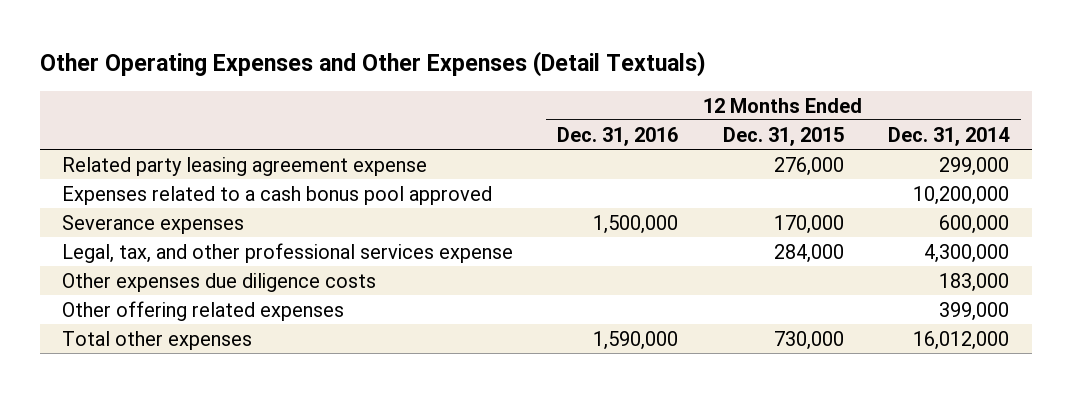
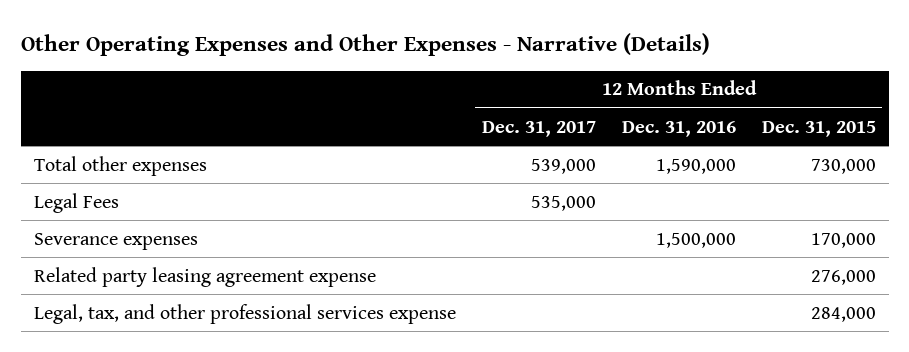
- Other Operating Expenses and Other Expenses (Detail Textuals)
+ Other Operating Expenses and Other Expenses - Narrative (Details)
- | 12 Months Ended Dec. 31, 2016 | 12 Months Ended Dec. 31, 2015 | 12 Months Ended Dec. 31, 2014
+ | 12 Months Ended Dec. 31, 2017 | 12 Months Ended Dec. 31, 2016 | 12 Months Ended Dec. 31, 2015
- Expenses related to a cash bonus pool approved | | | 10,200,000
moved up: Total other expenses | 539,000 | 1,590,000 | 730,000
+ Legal Fees | 535,000 | |
moved down: Related party leasing agreement expense | | | 276,000
- Other expenses due diligence costs | | | 183,000
- Other offering related expenses | | | 399,000

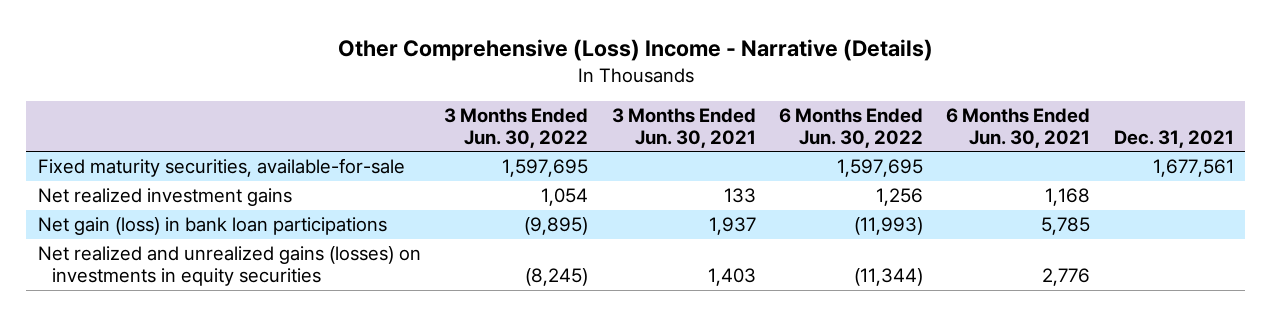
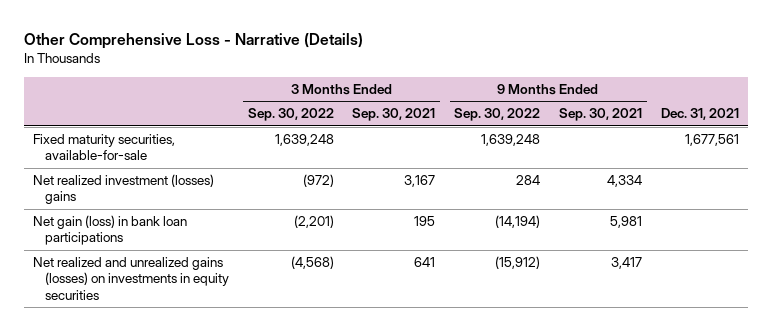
- Other Comprehensive (Loss) Income - Narrative (Details)
+ Other Comprehensive Loss - Narrative (Details)
- | 3 Months Ended Jun. 30, 2022 | 3 Months Ended Jun. 30, 2021 | 6 Months Ended Jun. 30, 2022 | 6 Months Ended Jun. 30, 2021 | Dec. 31, 2021
+ | 3 Months Ended Sep. 30, 2022 | 3 Months Ended Sep. 30, 2021 | 9 Months Ended Sep. 30, 2022 | 9 Months Ended Sep. 30, 2021 | Dec. 31, 2021
- Net realized investment gains | 1,054 | 133 | 1,256 | 1,168 |
+ Net realized investment (losses) gains | (972) | 3,167 | 284 | 4,334 |

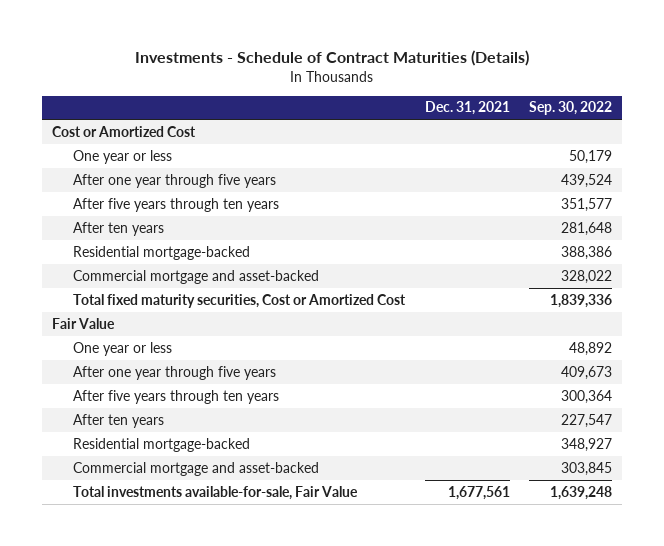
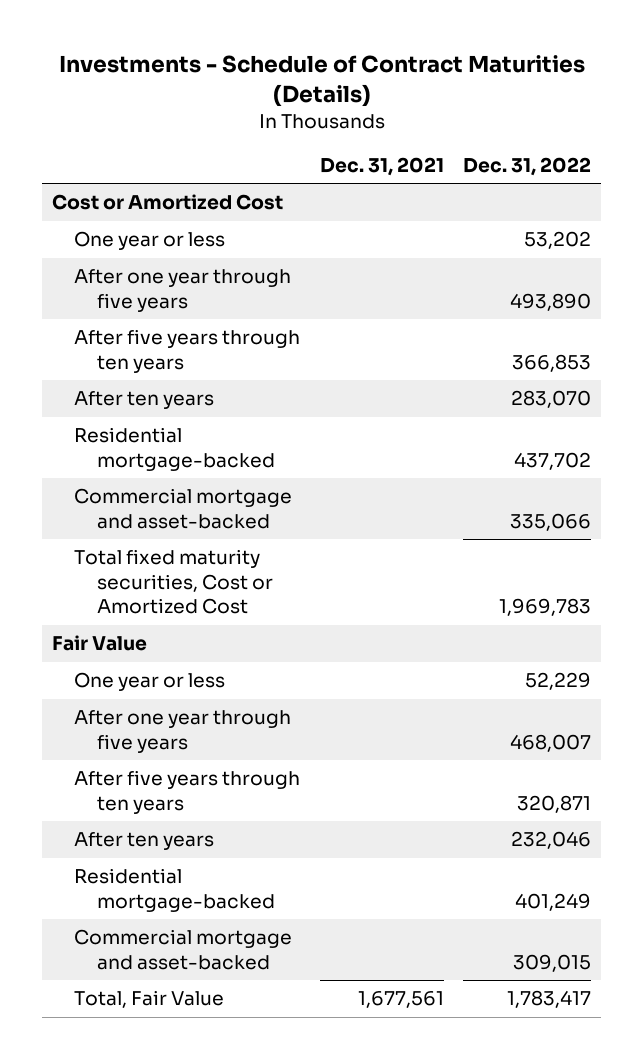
- | Dec. 31, 2021 | Sep. 30, 2022
+ | Dec. 31, 2021 | Dec. 31, 2022
- Total investments available-for-sale, Fair Value | 1,677,561 | 1,639,248
+ Total, Fair Value | 1,677,561 | 1,783,417

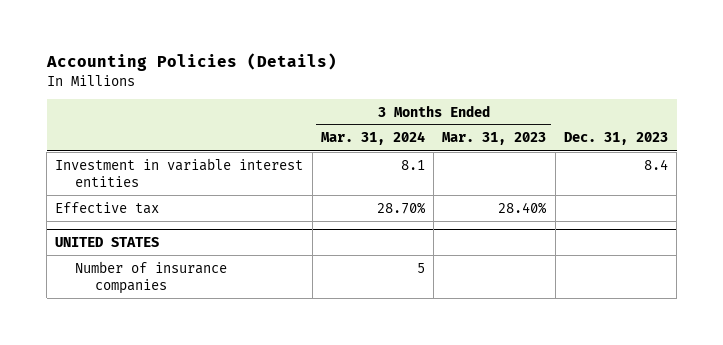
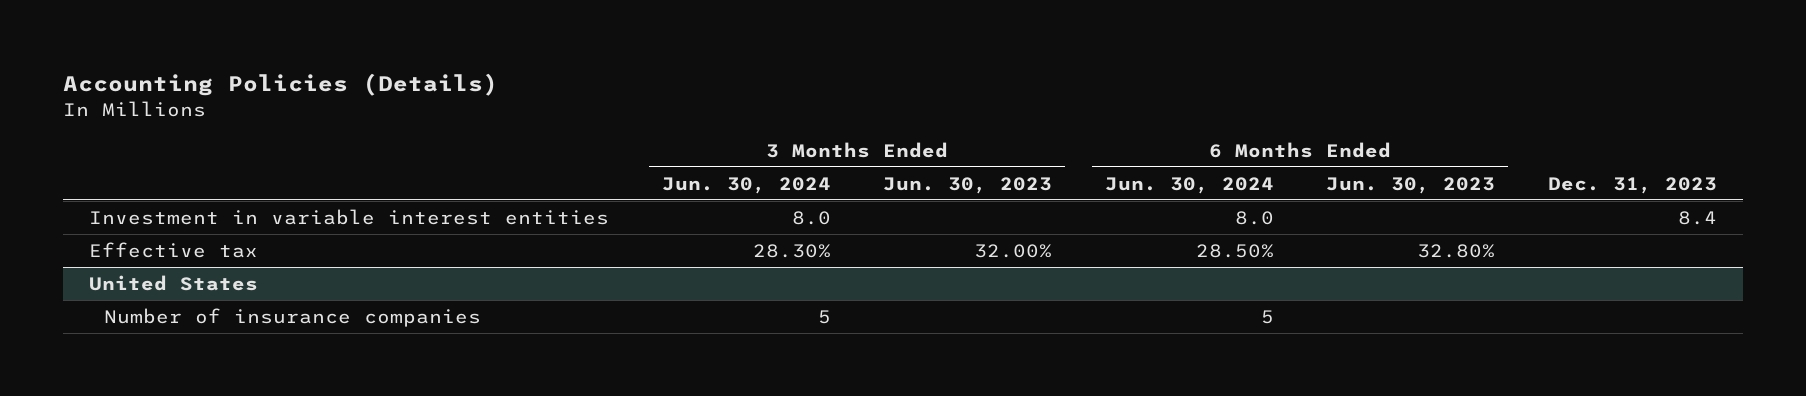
- | 3 Months Ended Mar. 31, 2024 | 3 Months Ended Mar. 31, 2023 | Dec. 31, 2023
+ | 3 Months Ended Jun. 30, 2024 | 3 Months Ended Jun. 30, 2023 | 6 Months Ended Jun. 30, 2024 | 6 Months Ended Jun. 30, 2023 | Dec. 31, 2023
- UNITED STATES
+ United States

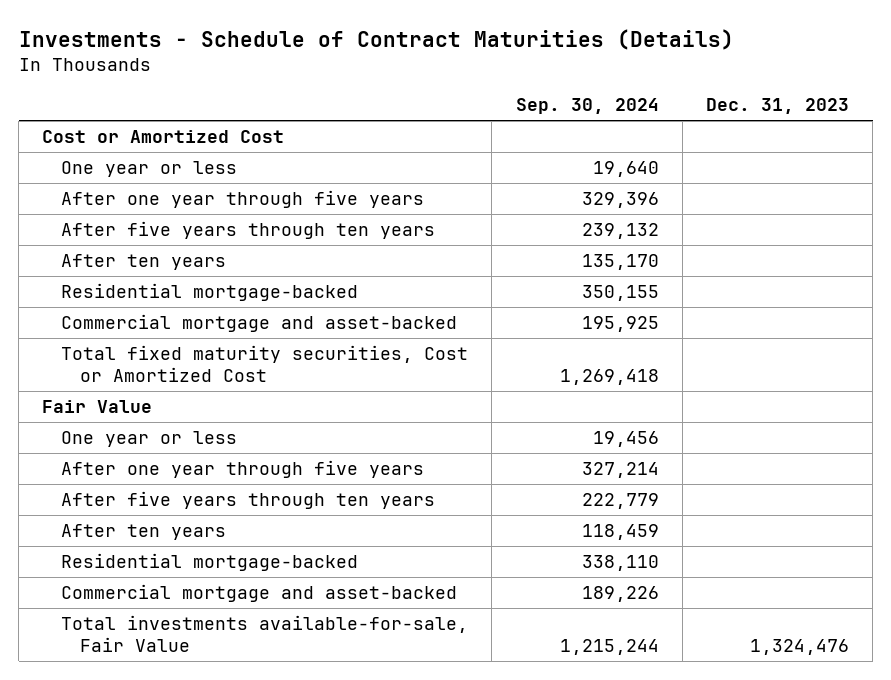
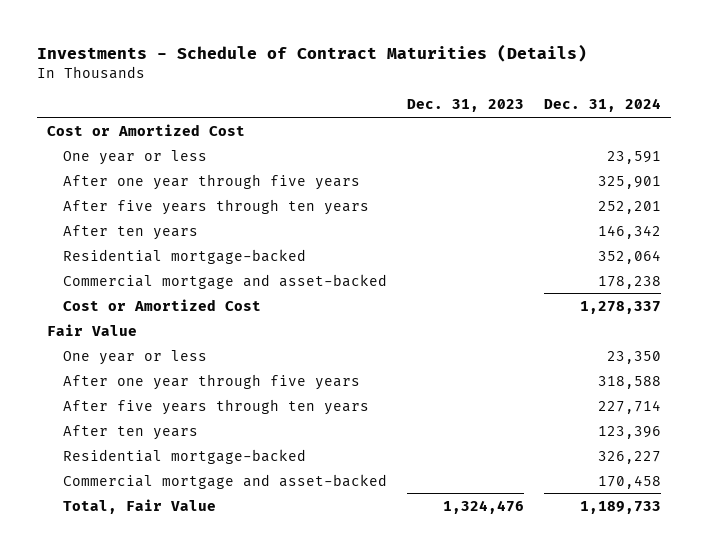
- | Sep. 30, 2024 | Dec. 31, 2023
+ | Dec. 31, 2023 | Dec. 31, 2024
- Total fixed maturity securities, Cost or Amortized Cost | 1,269,418 |
+ Cost or Amortized Cost | | 1,278,337
- Total investments available-for-sale, Fair Value | 1,215,244 | 1,324,476
+ Total, Fair Value | 1,324,476 | 1,189,733

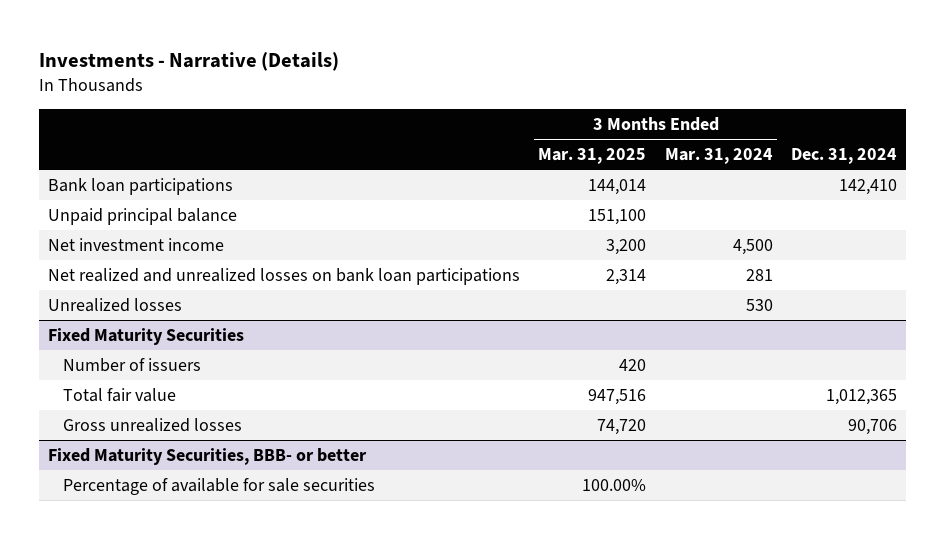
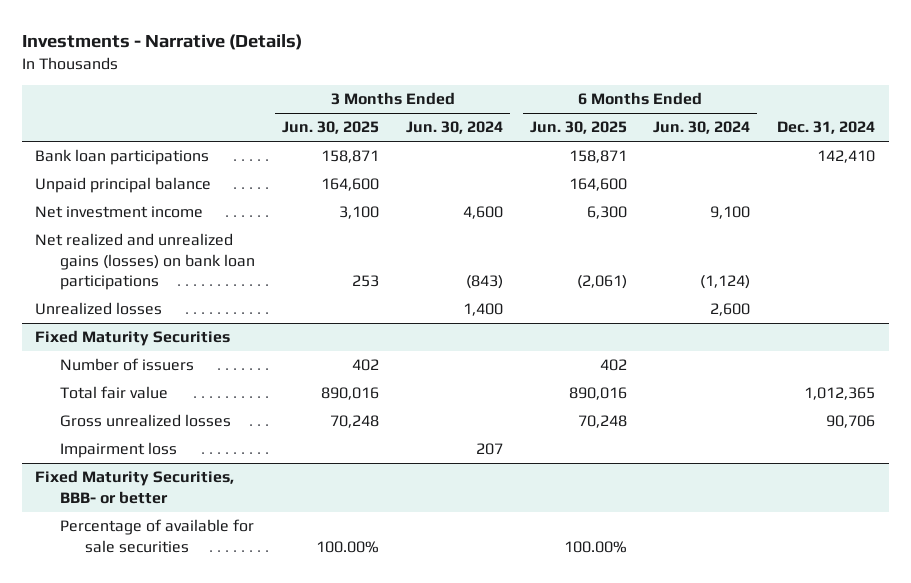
- | 3 Months Ended Mar. 31, 2025 | 3 Months Ended Mar. 31, 2024 | Dec. 31, 2024
+ | 3 Months Ended Jun. 30, 2025 | 3 Months Ended Jun. 30, 2024 | 6 Months Ended Jun. 30, 2025 | 6 Months Ended Jun. 30, 2024 | Dec. 31, 2024
- Net realized and unrealized losses on bank loan participations | 2,314 | 281 |
+ Net realized and unrealized gains (losses) on bank loan participations | 253 | (843) | (2,061) | (1,124) |
@ Fixed Maturity Securities
+ Impairment loss | | 207 | | |

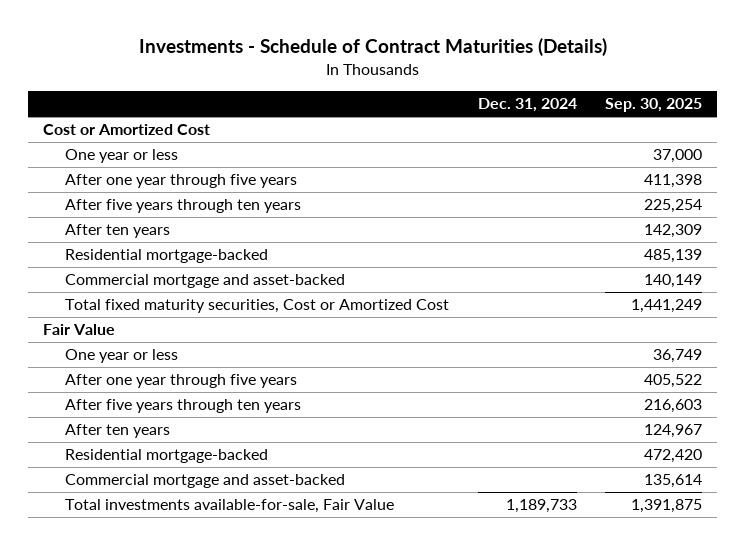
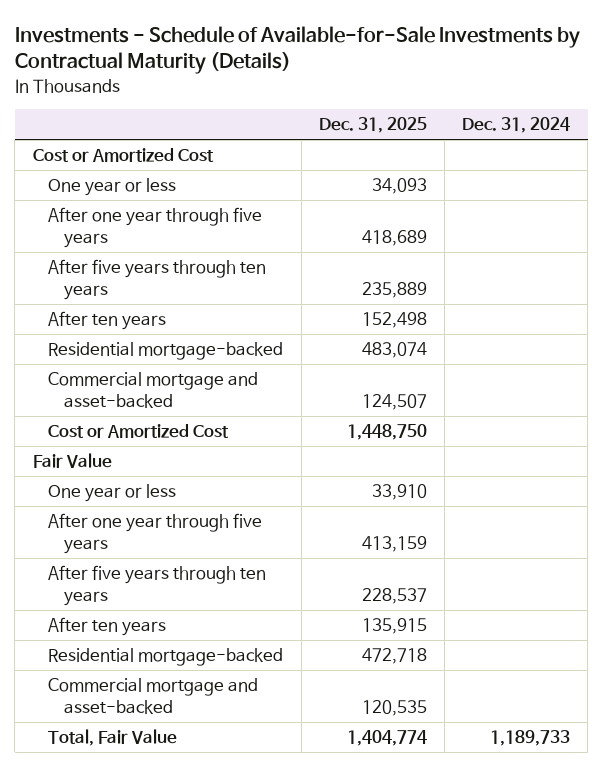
- Investments - Schedule of Contract Maturities (Details)
+ Investments - Schedule of Available-for-Sale Investments by Contractual Maturity (Details)
- | Dec. 31, 2024 | Sep. 30, 2025
+ | Dec. 31, 2025 | Dec. 31, 2024
- Total fixed maturity securities, Cost or Amortized Cost | | 1,441,249
+ Cost or Amortized Cost | 1,448,750 |
- Total investments available-for-sale, Fair Value | 1,189,733 | 1,391,875
+ Total, Fair Value | 1,404,774 | 1,189,733

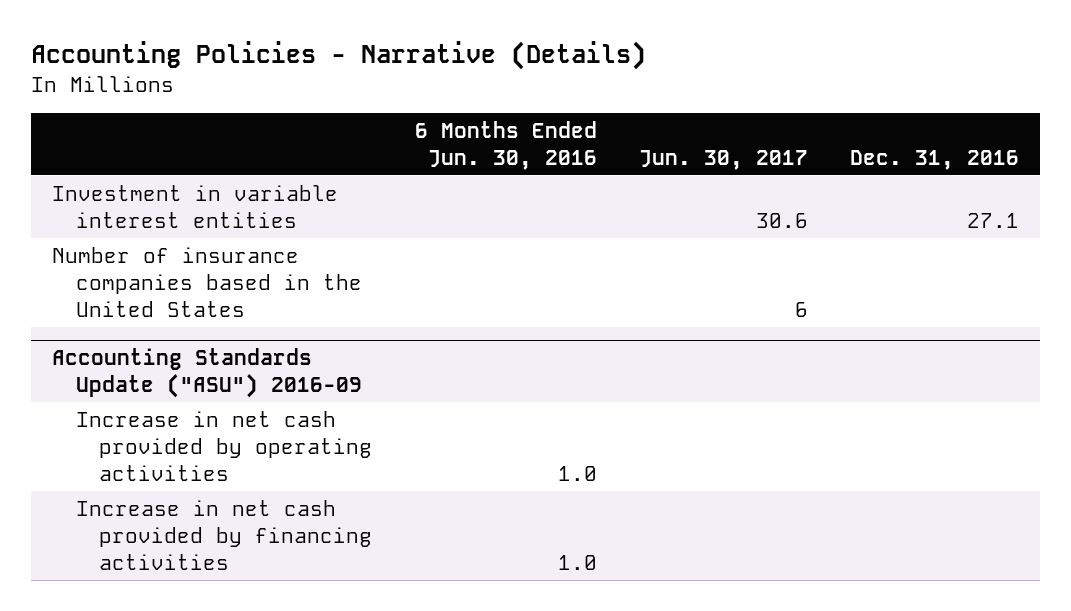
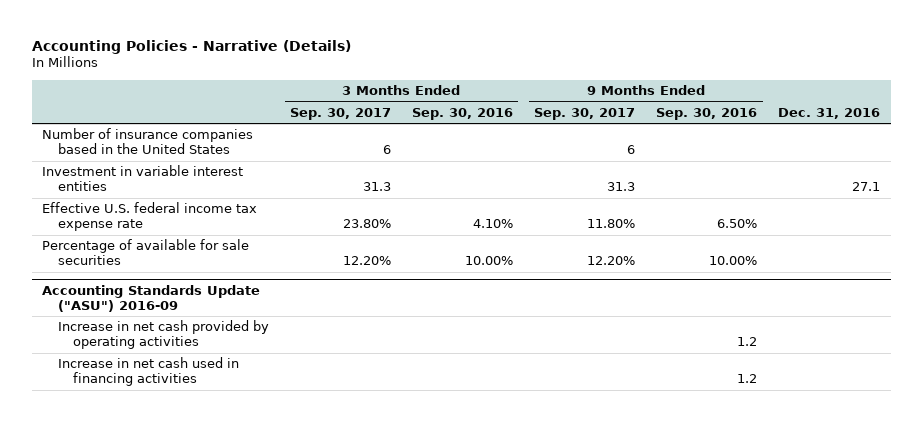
- | 6 Months Ended Jun. 30, 2016 | Jun. 30, 2017 | Dec. 31, 2016
+ | 3 Months Ended Sep. 30, 2017 | 3 Months Ended Sep. 30, 2016 | 9 Months Ended Sep. 30, 2017 | 9 Months Ended Sep. 30, 2016 | Dec. 31, 2016
moved down: Investment in variable interest entities | 31.3 | | 31.3 | | 27.1
+ Effective U.S. federal income tax expense rate | 23.80% | 4.10% | 11.80% | 6.50% |
+ Percentage of available for sale securities | 12.20% | 10.00% | 12.20% | 10.00% |
@ Accounting Standards Update ("ASU") 2016-09
- Increase in net cash provided by financing activities | 1.0 | |
+ Increase in net cash used in financing activities | | | | 1.2 |

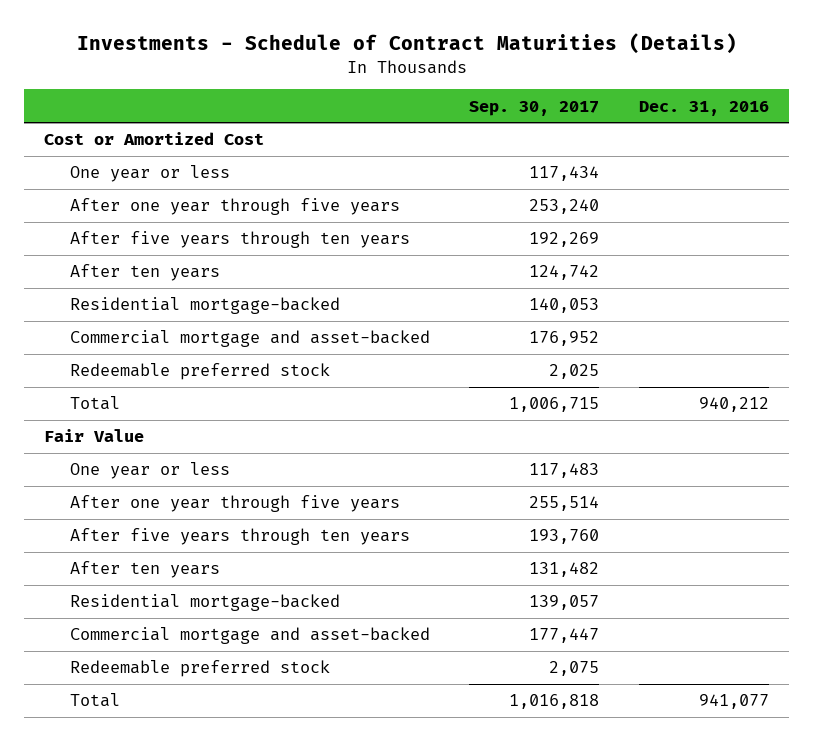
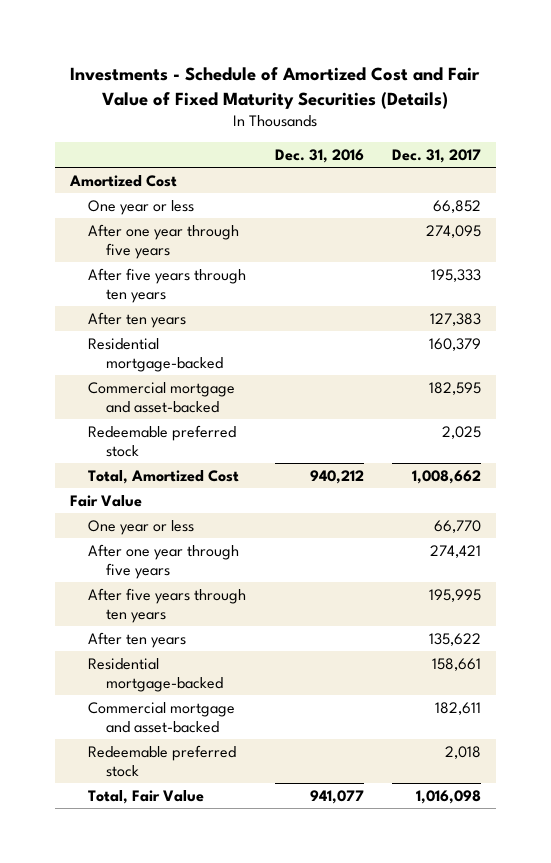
- Investments - Schedule of Contract Maturities (Details)
+ Investments - Schedule of Amortized Cost and Fair Value of Fixed Maturity Securities (Details)
- | Sep. 30, 2017 | Dec. 31, 2016
+ | Dec. 31, 2016 | Dec. 31, 2017
- Cost or Amortized Cost
+ Amortized Cost
- Total | 1,006,715 | 940,212
+ Total, Amortized Cost | 940,212 | 1,008,662
- Total | 1,016,818 | 941,077
+ Total, Fair Value | 941,077 | 1,016,098

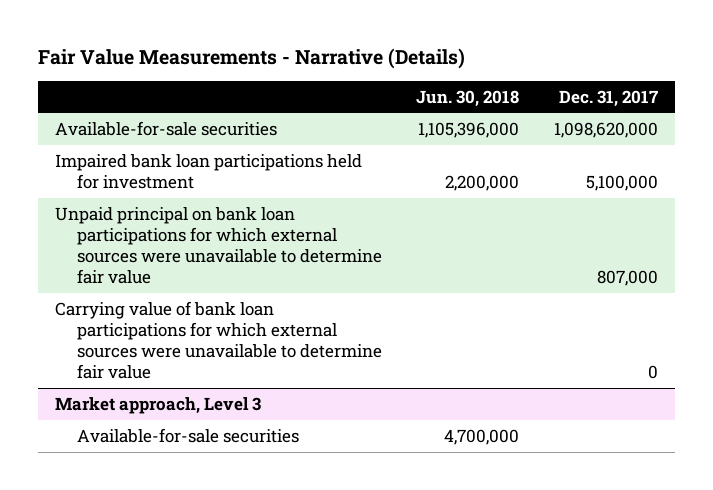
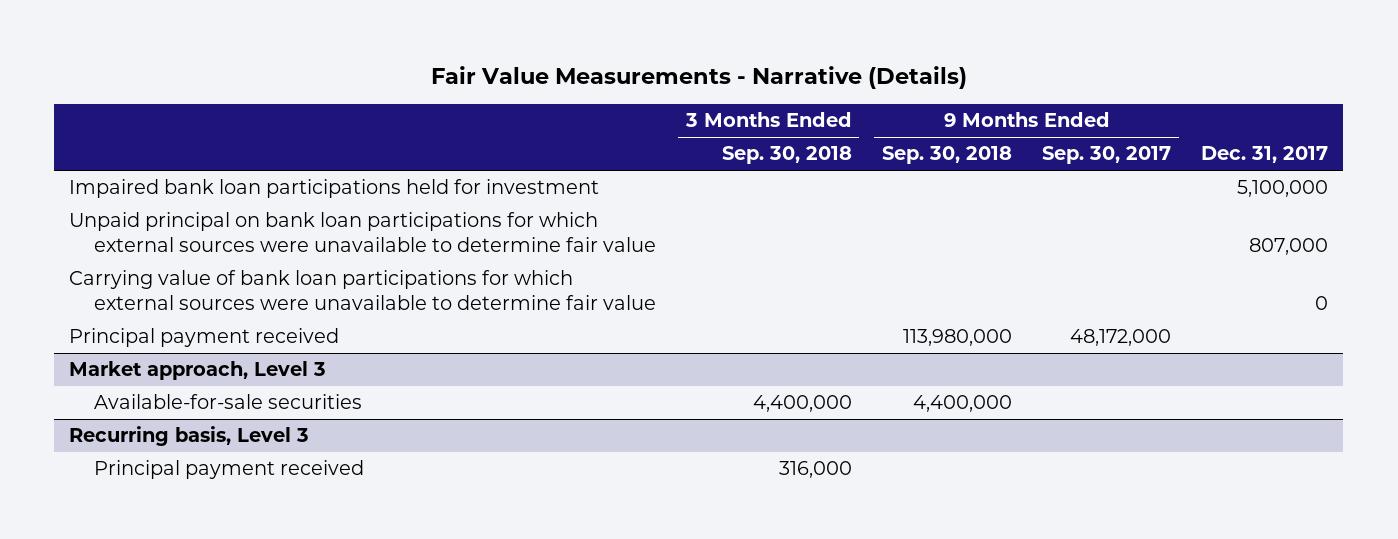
- | Jun. 30, 2018 | Dec. 31, 2017
+ | 3 Months Ended Sep. 30, 2018 | 9 Months Ended Sep. 30, 2018 | 9 Months Ended Sep. 30, 2017 | Dec. 31, 2017
- Available-for-sale securities | 1,105,396,000 | 1,098,620,000
+ Principal payment received | | 113,980,000 | 48,172,000 |
+ Recurring basis, Level 3
+ Principal payment received | 316,000 | | |

